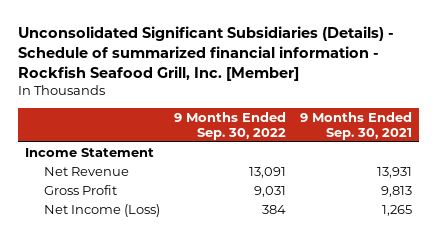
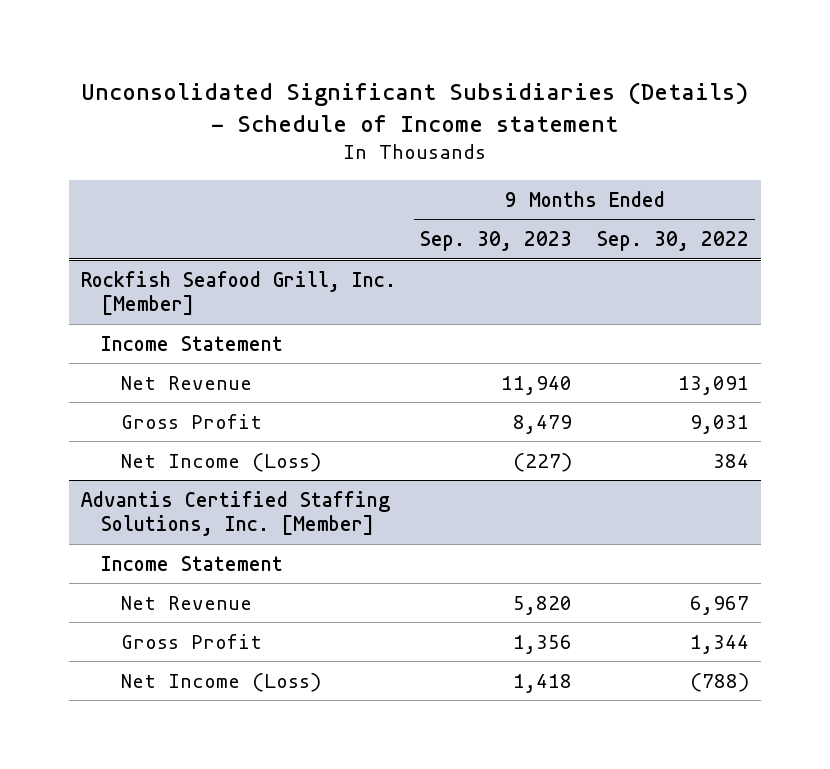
- Unconsolidated Significant Subsidiaries (Details) - Schedule of summarized financial information - Rockfish Seafood Grill, Inc. [Member]
+ Unconsolidated Significant Subsidiaries (Details) - Schedule of Income statement
- | 9 Months Ended Sep. 30, 2022 | 9 Months Ended Sep. 30, 2021
+ | 9 Months Ended Sep. 30, 2023 | 9 Months Ended Sep. 30, 2022
+ Rockfish Seafood Grill, Inc. [Member]
+ Advantis Certified Staffing Solutions, Inc. [Member]
+ Income Statement
+ Net Revenue | 5,820 | 6,967
+ Gross Profit | 1,356 | 1,344
+ Net Income (Loss) | 1,418 | (788)

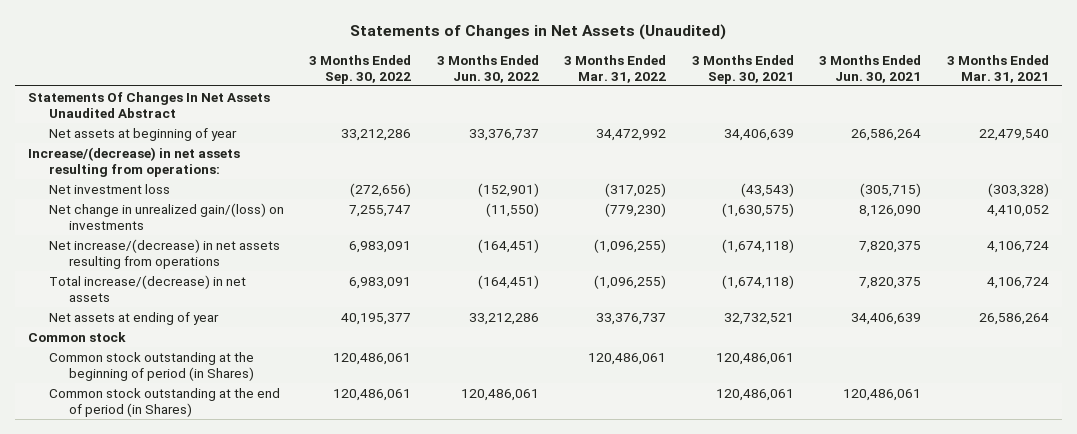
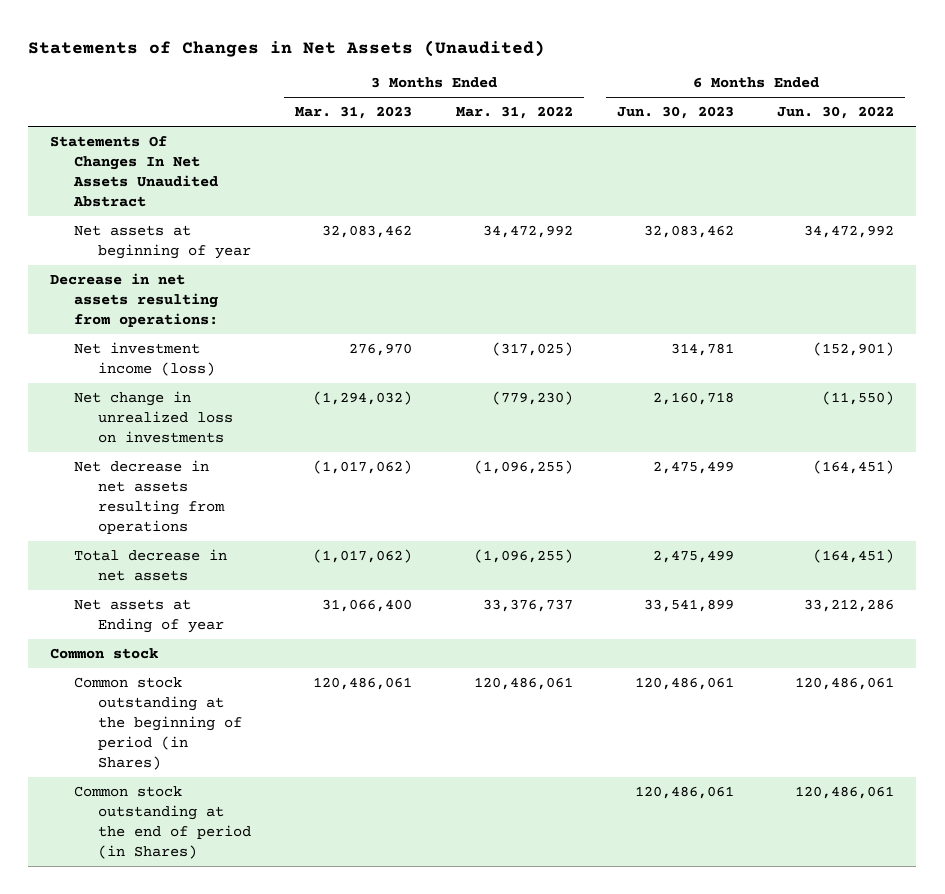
- | 3 Months Ended Sep. 30, 2022 | 3 Months Ended Jun. 30, 2022 | 3 Months Ended Mar. 31, 2022 | 3 Months Ended Sep. 30, 2021 | 3 Months Ended Jun. 30, 2021 | 3 Months Ended Mar. 31, 2021
+ | 3 Months Ended Mar. 31, 2023 | 3 Months Ended Mar. 31, 2022 | 6 Months Ended Jun. 30, 2023 | 6 Months Ended Jun. 30, 2022
- Increase/(decrease) in net assets resulting from operations:
- Net investment loss | (272,656) | (152,901) | (317,025) | (43,543) | (305,715) | (303,328)
- Net change in unrealized gain/(loss) on investments | 7,255,747 | (11,550) | (779,230) | (1,630,575) | 8,126,090 | 4,410,052
- Net increase/(decrease) in net assets resulting from operations | 6,983,091 | (164,451) | (1,096,255) | (1,674,118) | 7,820,375 | 4,106,724
- Total increase/(decrease) in net assets | 6,983,091 | (164,451) | (1,096,255) | (1,674,118) | 7,820,375 | 4,106,724
- Net assets at ending of year | 40,195,377 | 33,212,286 | 33,376,737 | 32,732,521 | 34,406,639 | 26,586,264
+ Decrease in net assets resulting from operations:
+ Net investment income (loss) | 276,970 | (317,025) | 314,781 | (152,901)
+ Net change in unrealized loss on investments | (1,294,032) | (779,230) | 2,160,718 | (11,550)
+ Net decrease in net assets resulting from operations | (1,017,062) | (1,096,255) | 2,475,499 | (164,451)
+ Total decrease in net assets | (1,017,062) | (1,096,255) | 2,475,499 | (164,451)
+ Net assets at Ending of year | 31,066,400 | 33,376,737 | 33,541,899 | 33,212,286

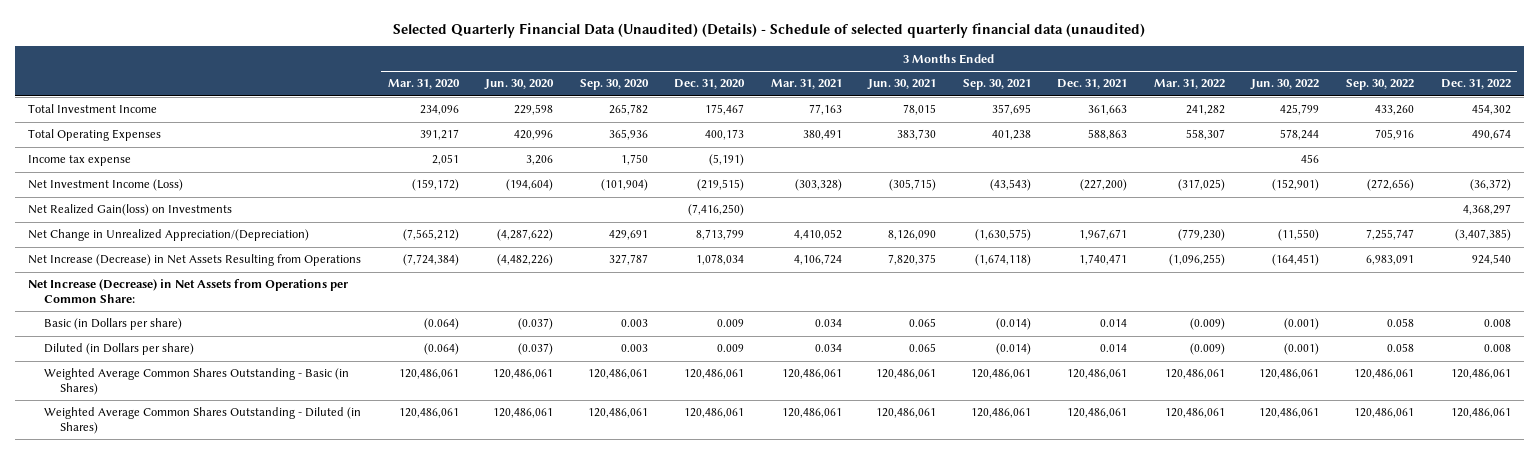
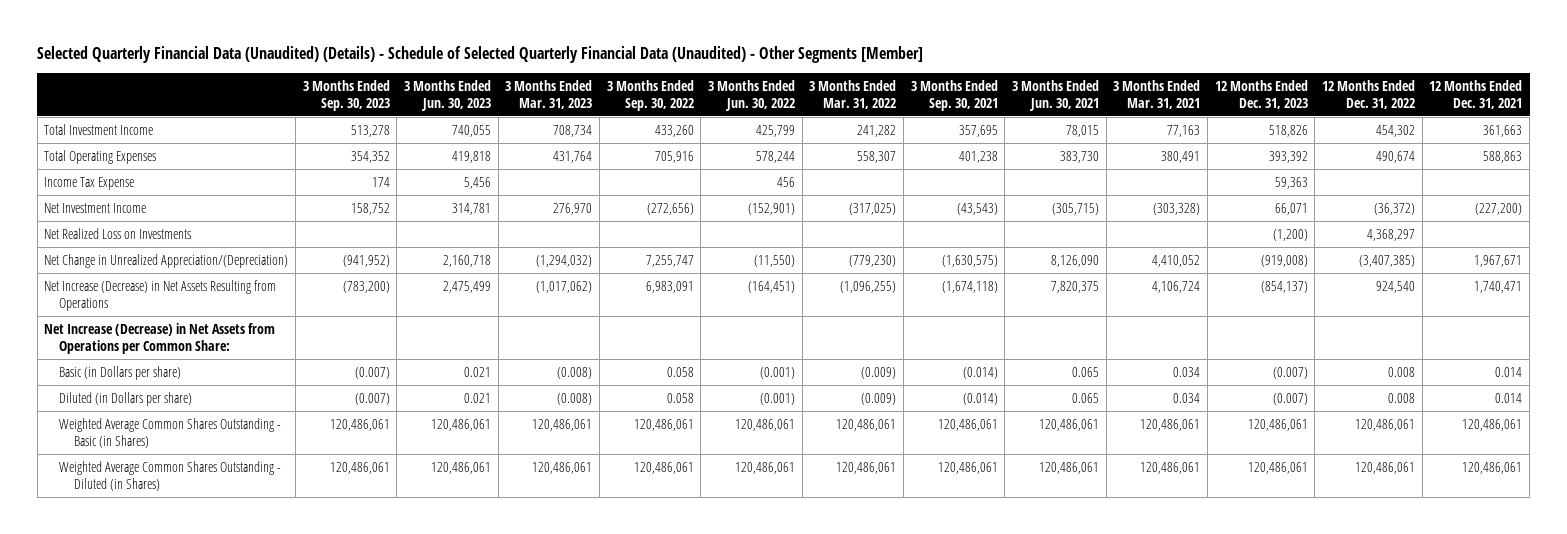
- Selected Quarterly Financial Data (Unaudited) (Details) - Schedule of selected quarterly financial data (unaudited)
+ Selected Quarterly Financial Data (Unaudited) (Details) - Schedule of Selected Quarterly Financial Data (Unaudited) - Other Segments [Member]
- | 3 Months Ended Mar. 31, 2020 | 3 Months Ended Jun. 30, 2020 | 3 Months Ended Sep. 30, 2020 | 3 Months Ended Dec. 31, 2020 | 3 Months Ended Mar. 31, 2021 | 3 Months Ended Jun. 30, 2021 | 3 Months Ended Sep. 30, 2021 | 3 Months Ended Dec. 31, 2021 | 3 Months Ended Mar. 31, 2022 | 3 Months Ended Jun. 30, 2022 | 3 Months Ended Sep. 30, 2022 | 3 Months Ended Dec. 31, 2022
+ | 3 Months Ended Sep. 30, 2023 | 3 Months Ended Jun. 30, 2023 | 3 Months Ended Mar. 31, 2023 | 3 Months Ended Sep. 30, 2022 | 3 Months Ended Jun. 30, 2022 | 3 Months Ended Mar. 31, 2022 | 3 Months Ended Sep. 30, 2021 | 3 Months Ended Jun. 30, 2021 | 3 Months Ended Mar. 31, 2021 | 12 Months Ended Dec. 31, 2023 | 12 Months Ended Dec. 31, 2022 | 12 Months Ended Dec. 31, 2021
- Income tax expense | 2,051 | 3,206 | 1,750 | (5,191) | | | | | | 456 | |
- Net Investment Income (Loss) | (159,172) | (194,604) | (101,904) | (219,515) | (303,328) | (305,715) | (43,543) | (227,200) | (317,025) | (152,901) | (272,656) | (36,372)
- Net Realized Gain(loss) on Investments | | | | (7,416,250) | | | | | | | | 4,368,297
+ Income Tax Expense | 174 | 5,456 | | | 456 | | | | | 59,363 | |
+ Net Investment Income | 158,752 | 314,781 | 276,970 | (272,656) | (152,901) | (317,025) | (43,543) | (305,715) | (303,328) | 66,071 | (36,372) | (227,200)
+ Net Realized Loss on Investments | | | | | | | | | | (1,200) | 4,368,297 |

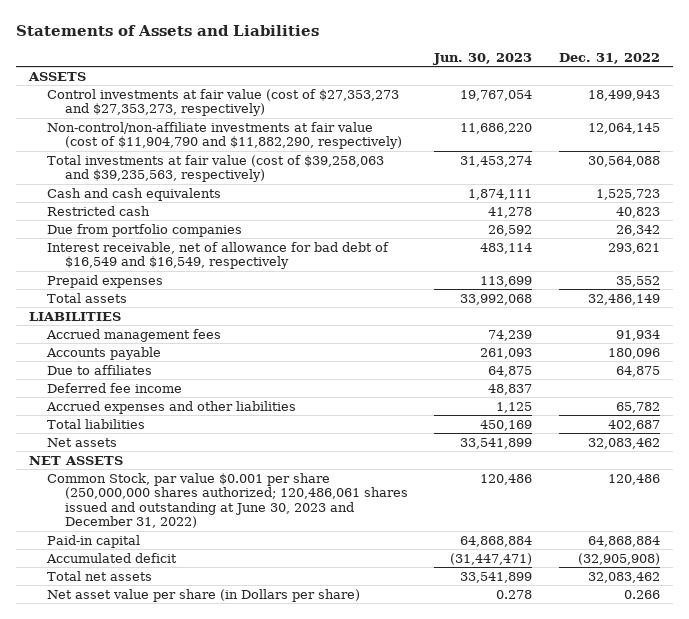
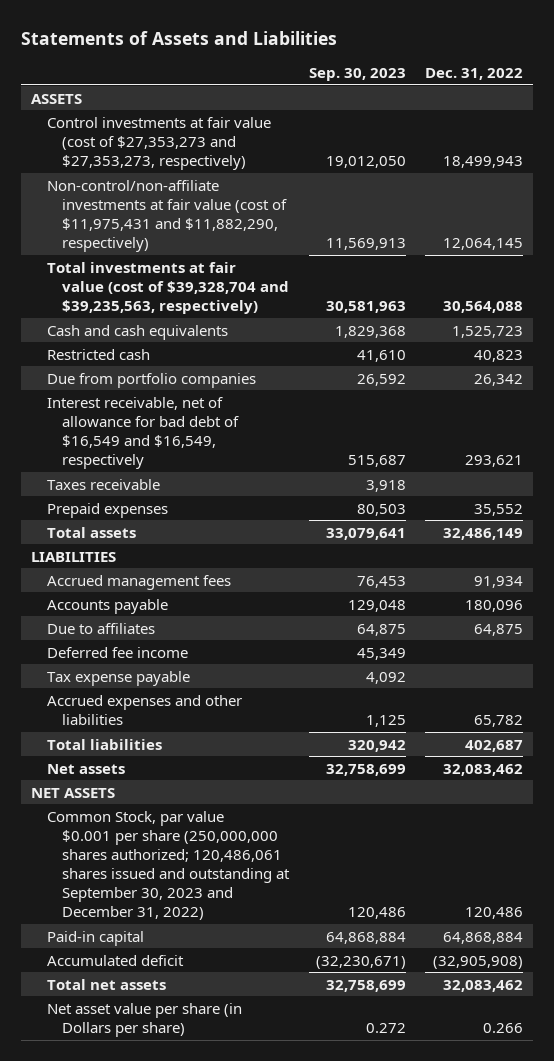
- | Jun. 30, 2023 | Dec. 31, 2022
+ | Sep. 30, 2023 | Dec. 31, 2022
- Non-control/non-affiliate investments at fair value (cost of $11,904,790 and $11,882,290, respectively) | 11,686,220 | 12,064,145
- Total investments at fair value (cost of $39,258,063 and $39,235,563, respectively) | 31,453,274 | 30,564,088
+ Non-control/non-affiliate investments at fair value (cost of $11,975,431 and $11,882,290, respectively) | 11,569,913 | 12,064,145
+ Total investments at fair value (cost of $39,328,704 and $39,235,563, respectively) | 30,581,963 | 30,564,088
+ Taxes receivable | 3,918 |
+ Tax expense payable | 4,092 |
- Common Stock, par value $0.001 per share (250,000,000 shares authorized; 120,486,061 shares issued and outstanding at June 30, 2023 and December 31, 2022) | 120,486 | 120,486
+ Common Stock, par value $0.001 per share (250,000,000 shares authorized; 120,486,061 shares issued and outstanding at September 30, 2023 and December 31, 2022) | 120,486 | 120,486

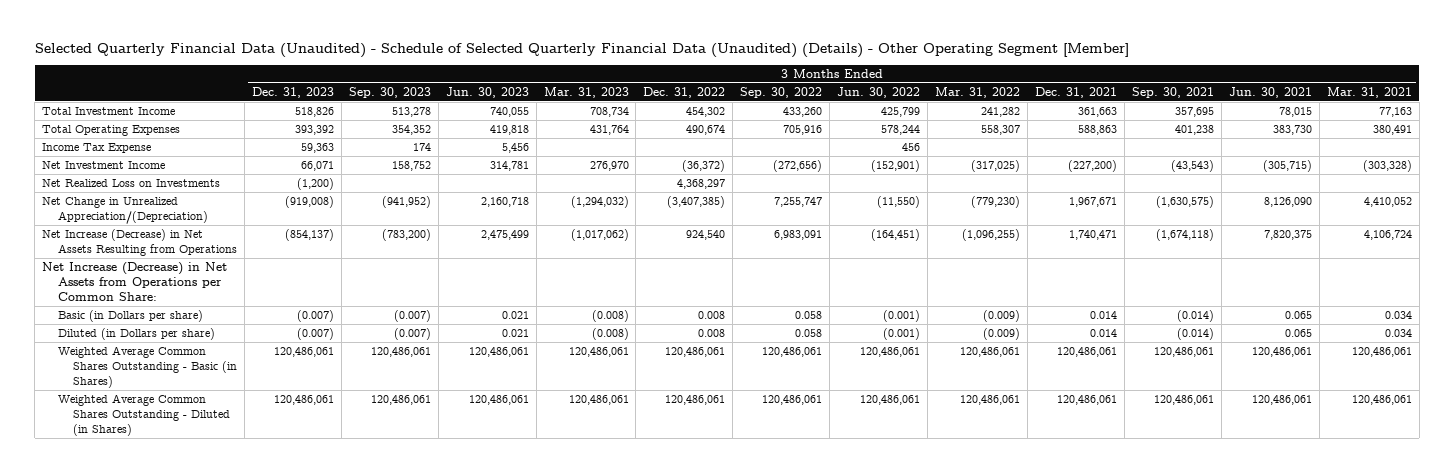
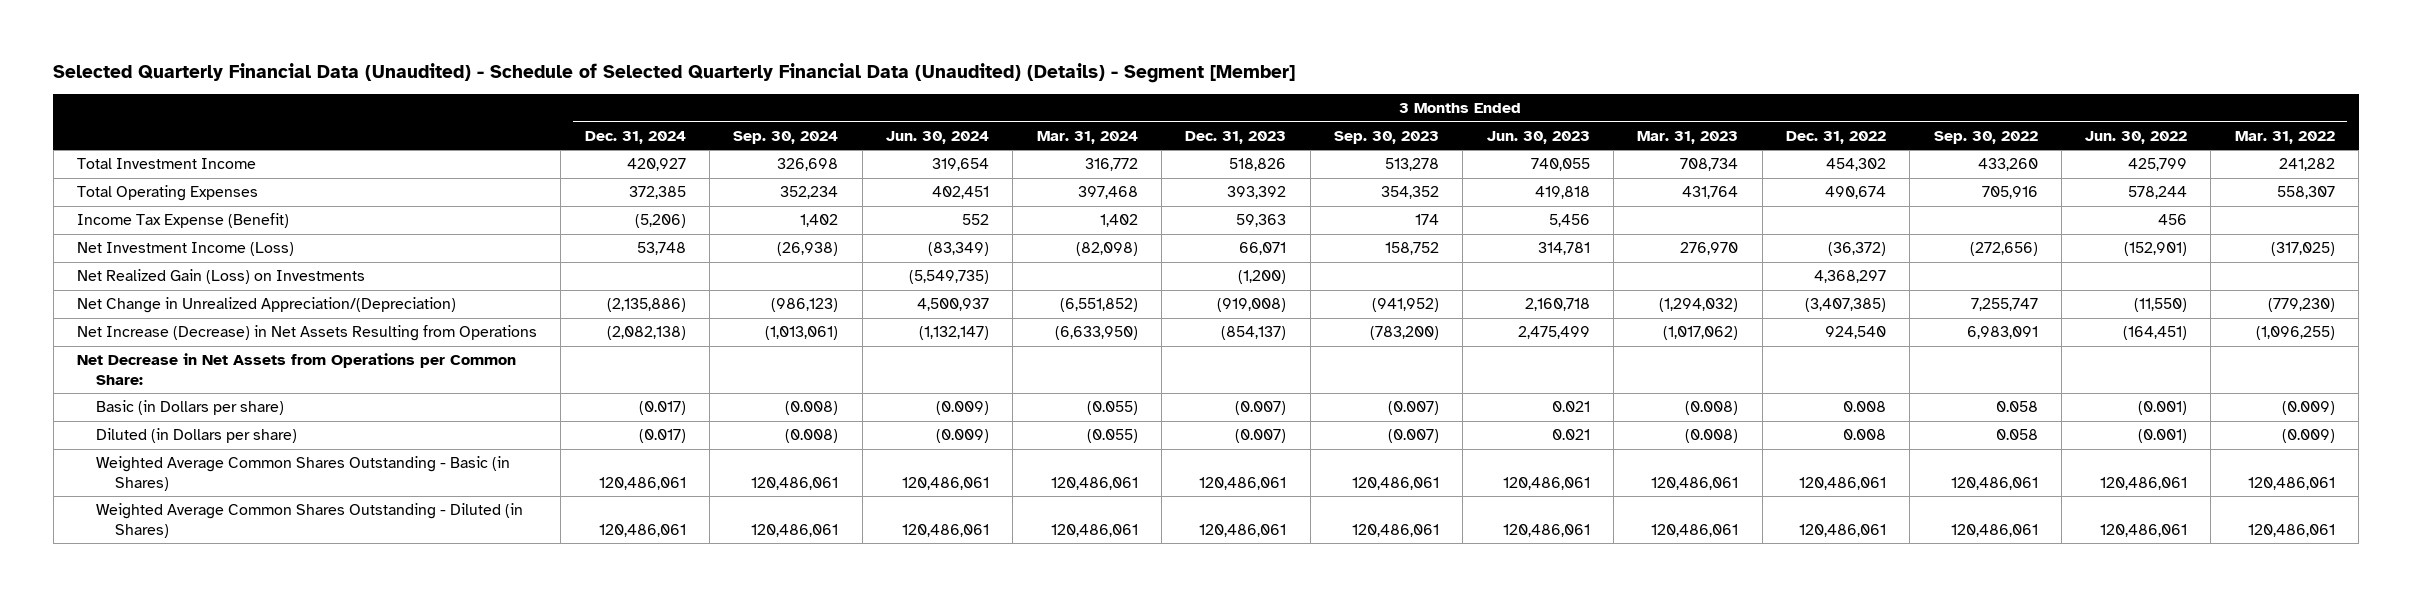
- Selected Quarterly Financial Data (Unaudited) - Schedule of Selected Quarterly Financial Data (Unaudited) (Details) - Other Operating Segment [Member]
+ Selected Quarterly Financial Data (Unaudited) - Schedule of Selected Quarterly Financial Data (Unaudited) (Details) - Segment [Member]
- | 3 Months Ended Dec. 31, 2023 | 3 Months Ended Sep. 30, 2023 | 3 Months Ended Jun. 30, 2023 | 3 Months Ended Mar. 31, 2023 | 3 Months Ended Dec. 31, 2022 | 3 Months Ended Sep. 30, 2022 | 3 Months Ended Jun. 30, 2022 | 3 Months Ended Mar. 31, 2022 | 3 Months Ended Dec. 31, 2021 | 3 Months Ended Sep. 30, 2021 | 3 Months Ended Jun. 30, 2021 | 3 Months Ended Mar. 31, 2021
+ | 3 Months Ended Dec. 31, 2024 | 3 Months Ended Sep. 30, 2024 | 3 Months Ended Jun. 30, 2024 | 3 Months Ended Mar. 31, 2024 | 3 Months Ended Dec. 31, 2023 | 3 Months Ended Sep. 30, 2023 | 3 Months Ended Jun. 30, 2023 | 3 Months Ended Mar. 31, 2023 | 3 Months Ended Dec. 31, 2022 | 3 Months Ended Sep. 30, 2022 | 3 Months Ended Jun. 30, 2022 | 3 Months Ended Mar. 31, 2022
- Income Tax Expense | 59,363 | 174 | 5,456 | | | | 456 | | | | |
- Net Investment Income | 66,071 | 158,752 | 314,781 | 276,970 | (36,372) | (272,656) | (152,901) | (317,025) | (227,200) | (43,543) | (305,715) | (303,328)
- Net Realized Loss on Investments | (1,200) | | | | 4,368,297 | | | | | | |
+ Income Tax Expense (Benefit) | (5,206) | 1,402 | 552 | 1,402 | 59,363 | 174 | 5,456 | | | | 456 |
+ Net Investment Income (Loss) | 53,748 | (26,938) | (83,349) | (82,098) | 66,071 | 158,752 | 314,781 | 276,970 | (36,372) | (272,656) | (152,901) | (317,025)
+ Net Realized Gain (Loss) on Investments | | | (5,549,735) | | (1,200) | | | | 4,368,297 | | |
- Net Increase (Decrease) in Net Assets from Operations per Common Share:
+ Net Decrease in Net Assets from Operations per Common Share:

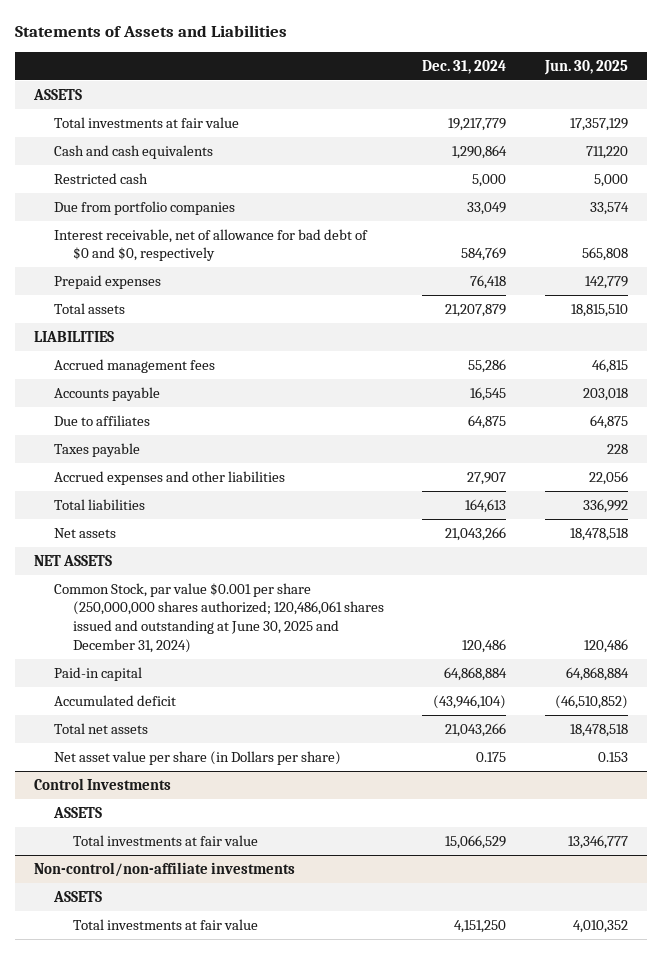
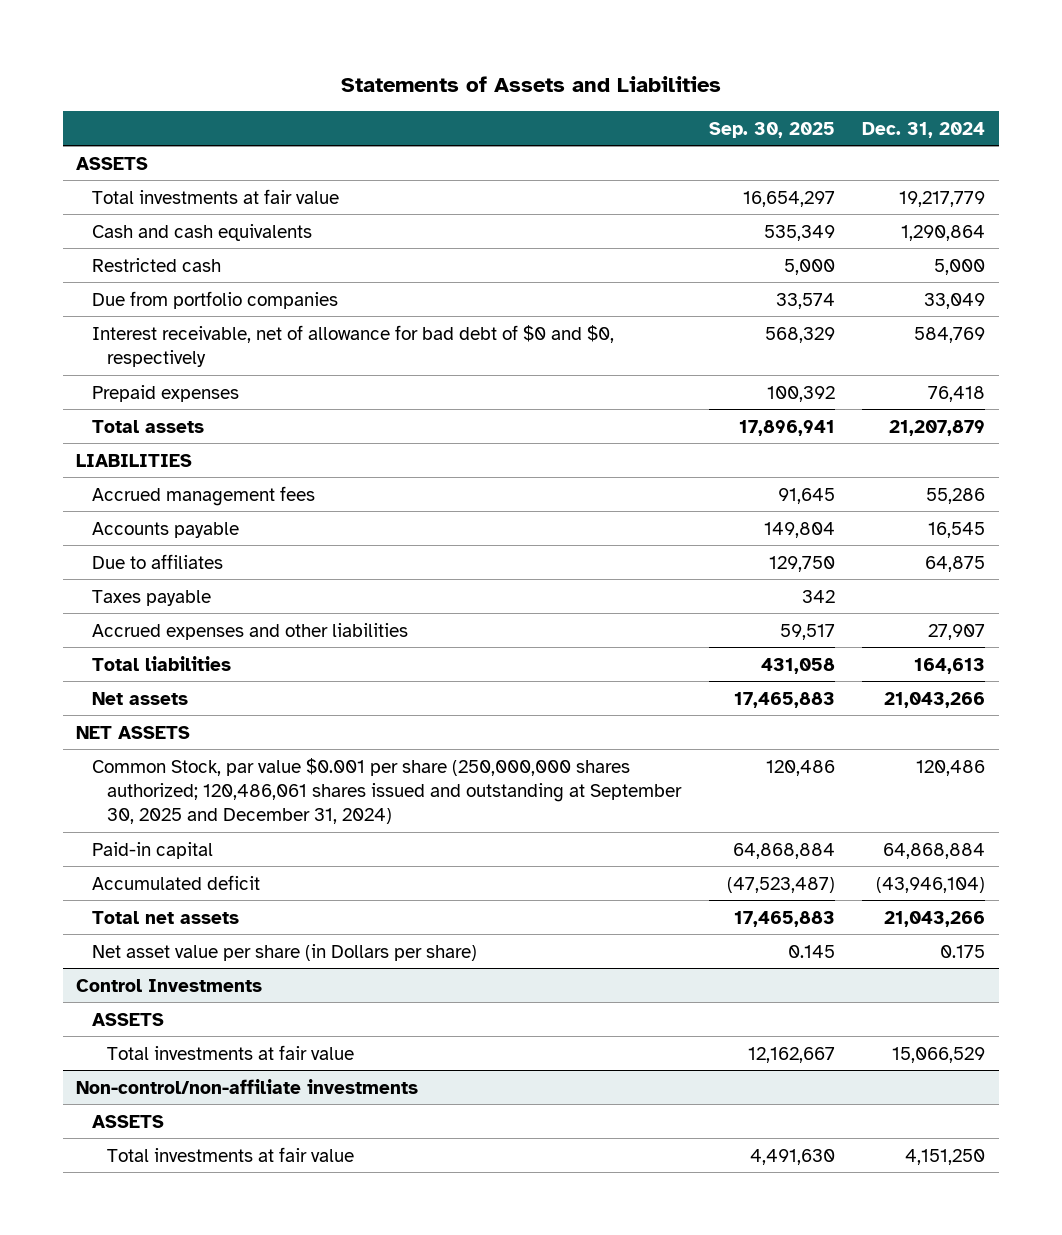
- | Dec. 31, 2024 | Jun. 30, 2025
+ | Sep. 30, 2025 | Dec. 31, 2024
- Common Stock, par value $0.001 per share (250,000,000 shares authorized; 120,486,061 shares issued and outstanding at June 30, 2025 and December 31, 2024) | 120,486 | 120,486
+ Common Stock, par value $0.001 per share (250,000,000 shares authorized; 120,486,061 shares issued and outstanding at September 30, 2025 and December 31, 2024) | 120,486 | 120,486

